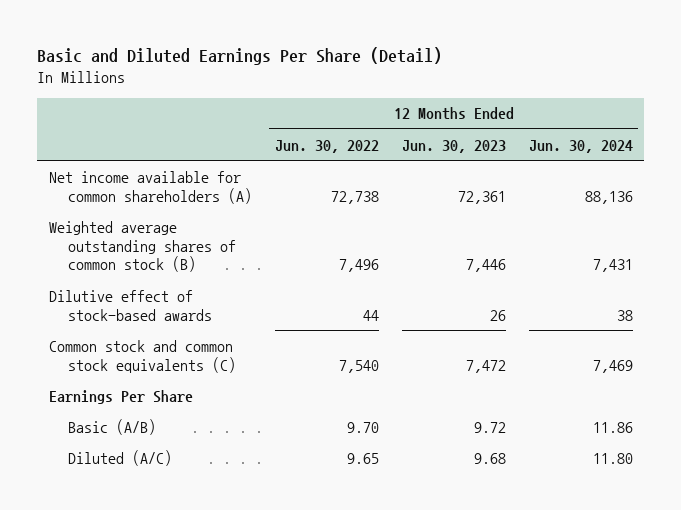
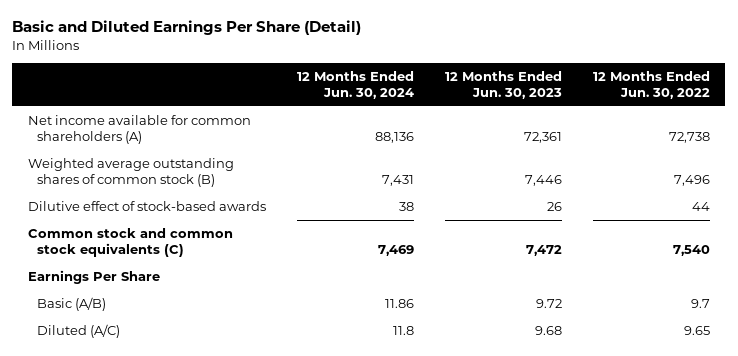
- | 12 Months Ended Jun. 30, 2022 | 12 Months Ended Jun. 30, 2023 | 12 Months Ended Jun. 30, 2024
+ | 12 Months Ended Jun. 30, 2024 | 12 Months Ended Jun. 30, 2023 | 12 Months Ended Jun. 30, 2022
- Basic (A/B) | 9.70 | 9.72 | 11.86
- Diluted (A/C) | 9.65 | 9.68 | 11.80
+ Basic (A/B) | 11.86 | 9.72 | 9.7
+ Diluted (A/C) | 11.8 | 9.68 | 9.65

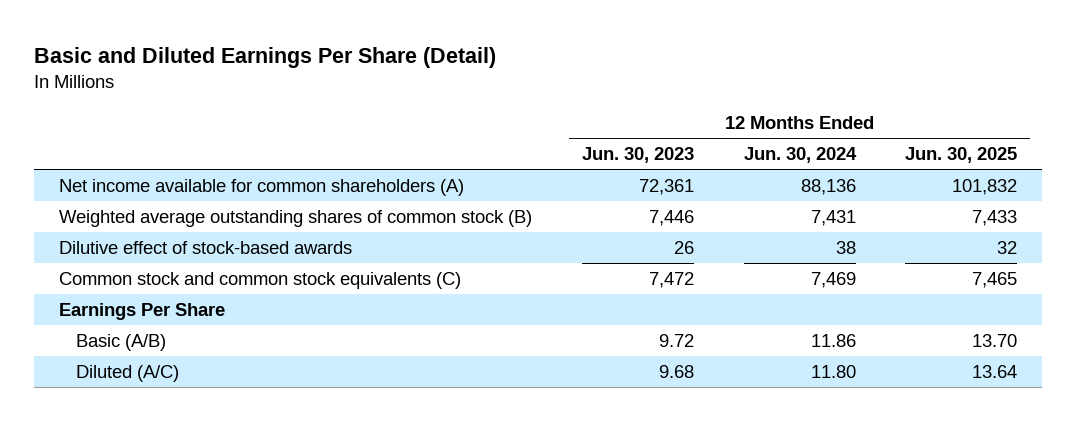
- | 12 Months Ended Jun. 30, 2024 | 12 Months Ended Jun. 30, 2023 | 12 Months Ended Jun. 30, 2022
+ | 12 Months Ended Jun. 30, 2023 | 12 Months Ended Jun. 30, 2024 | 12 Months Ended Jun. 30, 2025
- Diluted (A/C) | 11.8 | 9.68 | 9.65
+ Diluted (A/C) | 9.68 | 11.80 | 13.64

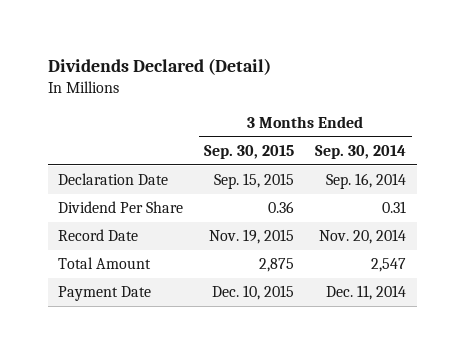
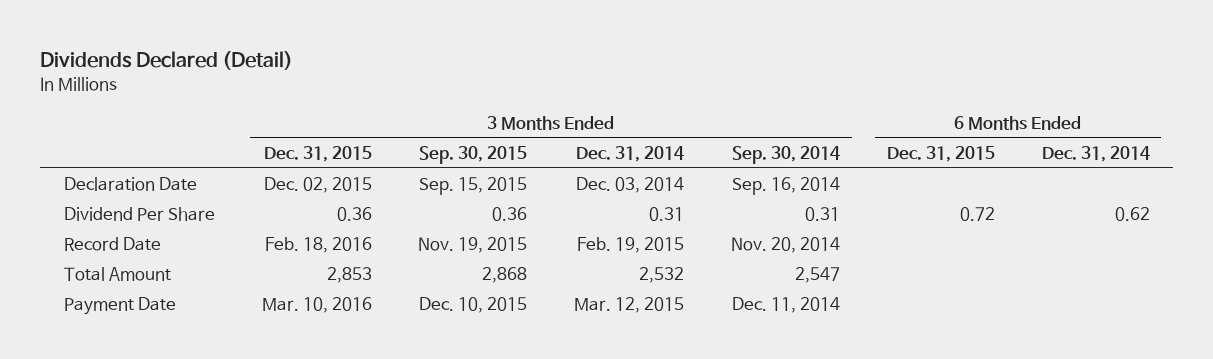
- | 3 Months Ended Sep. 30, 2015 | 3 Months Ended Sep. 30, 2014
+ | 3 Months Ended Dec. 31, 2015 | 3 Months Ended Sep. 30, 2015 | 3 Months Ended Dec. 31, 2014 | 3 Months Ended Sep. 30, 2014 | 6 Months Ended Dec. 31, 2015 | 6 Months Ended Dec. 31, 2014
- Total Amount | 2,875 | 2,547
+ Total Amount | 2,853 | 2,868 | 2,532 | 2,547 | |

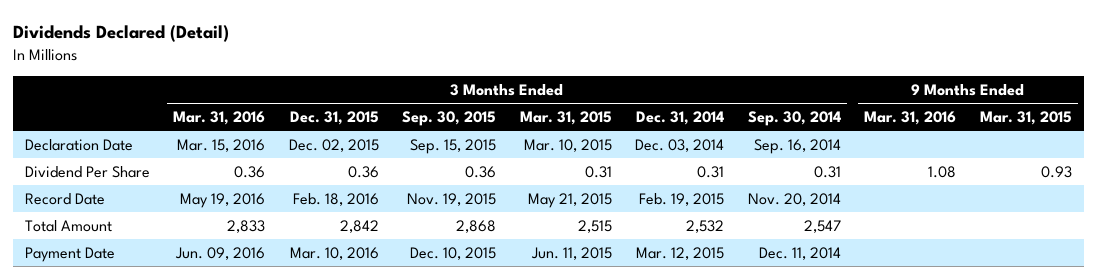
- | 3 Months Ended Dec. 31, 2015 | 3 Months Ended Sep. 30, 2015 | 3 Months Ended Dec. 31, 2014 | 3 Months Ended Sep. 30, 2014 | 6 Months Ended Dec. 31, 2015 | 6 Months Ended Dec. 31, 2014
+ | 3 Months Ended Mar. 31, 2016 | 3 Months Ended Dec. 31, 2015 | 3 Months Ended Sep. 30, 2015 | 3 Months Ended Mar. 31, 2015 | 3 Months Ended Dec. 31, 2014 | 3 Months Ended Sep. 30, 2014 | 9 Months Ended Mar. 31, 2016 | 9 Months Ended Mar. 31, 2015
- Total Amount | 2,853 | 2,868 | 2,532 | 2,547 | |
+ Total Amount | 2,833 | 2,842 | 2,868 | 2,515 | 2,532 | 2,547 | |

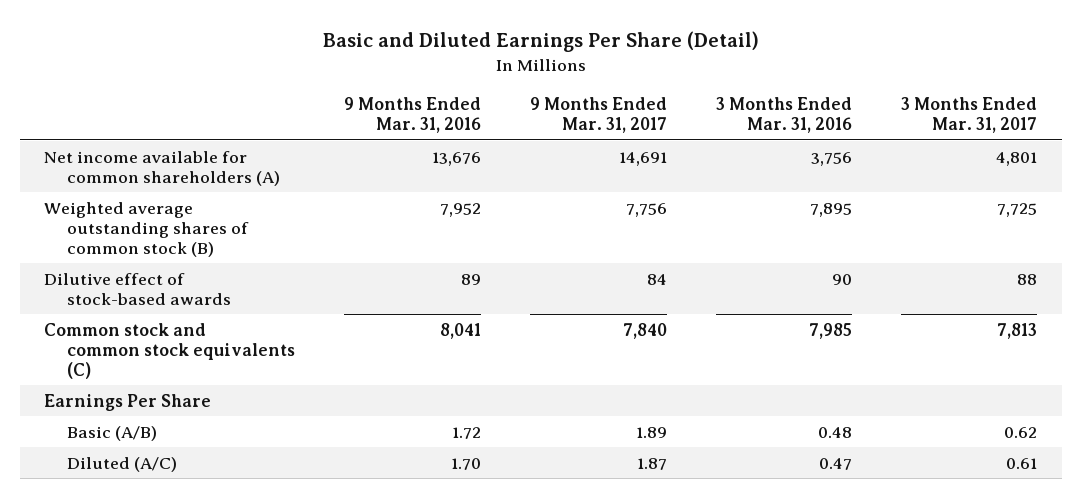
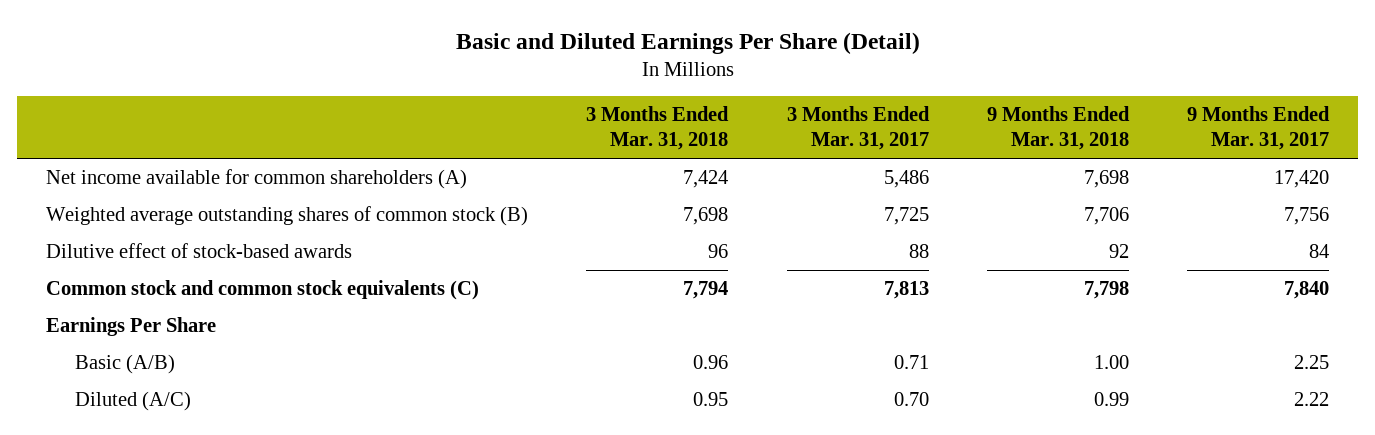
- | 9 Months Ended Mar. 31, 2016 | 9 Months Ended Mar. 31, 2017 | 3 Months Ended Mar. 31, 2016 | 3 Months Ended Mar. 31, 2017
+ | 3 Months Ended Mar. 31, 2018 | 3 Months Ended Mar. 31, 2017 | 9 Months Ended Mar. 31, 2018 | 9 Months Ended Mar. 31, 2017
- Net income available for common shareholders (A) | 13,676 | 14,691 | 3,756 | 4,801
+ Net income available for common shareholders (A) | 7,424 | 5,486 | 7,698 | 17,420
- Basic (A/B) | 1.72 | 1.89 | 0.48 | 0.62
- Diluted (A/C) | 1.70 | 1.87 | 0.47 | 0.61
+ Basic (A/B) | 0.96 | 0.71 | 1.00 | 2.25
+ Diluted (A/C) | 0.95 | 0.70 | 0.99 | 2.22

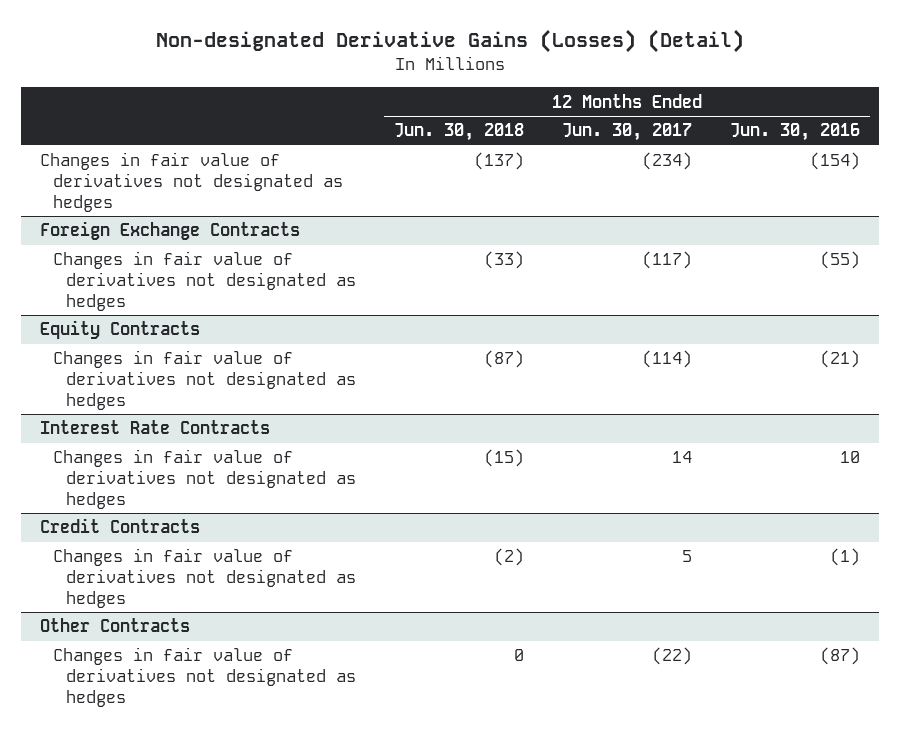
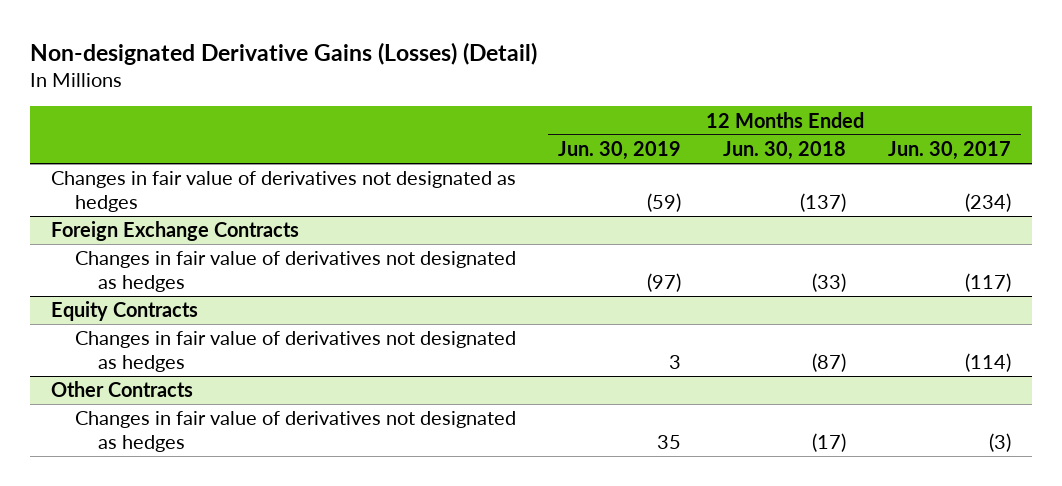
- | 12 Months Ended Jun. 30, 2018 | 12 Months Ended Jun. 30, 2017 | 12 Months Ended Jun. 30, 2016
+ | 12 Months Ended Jun. 30, 2019 | 12 Months Ended Jun. 30, 2018 | 12 Months Ended Jun. 30, 2017
- Interest Rate Contracts
- Changes in fair value of derivatives not designated as hedges | (15) | 14 | 10
- Credit Contracts
- Changes in fair value of derivatives not designated as hedges | (2) | 5 | (1)
@ Other Contracts
- Changes in fair value of derivatives not designated as hedges | 0 | (22) | (87)
+ Changes in fair value of derivatives not designated as hedges | 35 | (17) | (3)

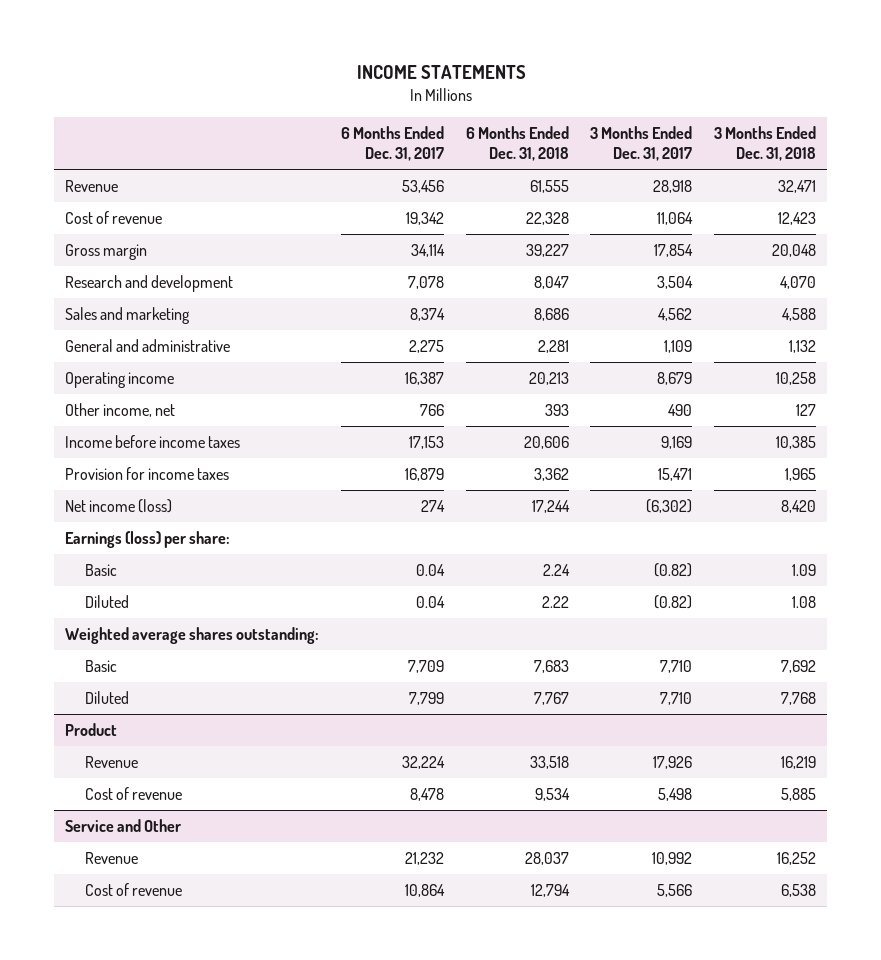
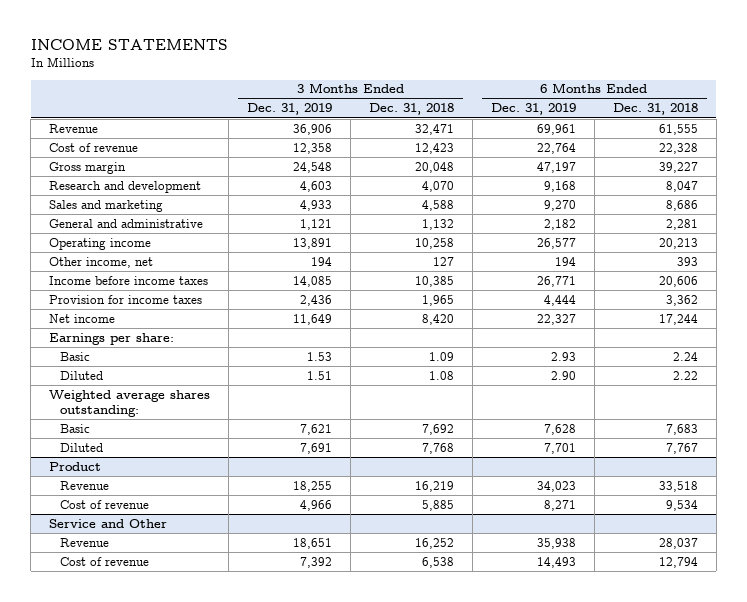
- | 6 Months Ended Dec. 31, 2017 | 6 Months Ended Dec. 31, 2018 | 3 Months Ended Dec. 31, 2017 | 3 Months Ended Dec. 31, 2018
+ | 3 Months Ended Dec. 31, 2019 | 3 Months Ended Dec. 31, 2018 | 6 Months Ended Dec. 31, 2019 | 6 Months Ended Dec. 31, 2018
- Net income (loss) | 274 | 17,244 | (6,302) | 8,420
- Earnings (loss) per share:
+ Net income | 11,649 | 8,420 | 22,327 | 17,244
+ Earnings per share:

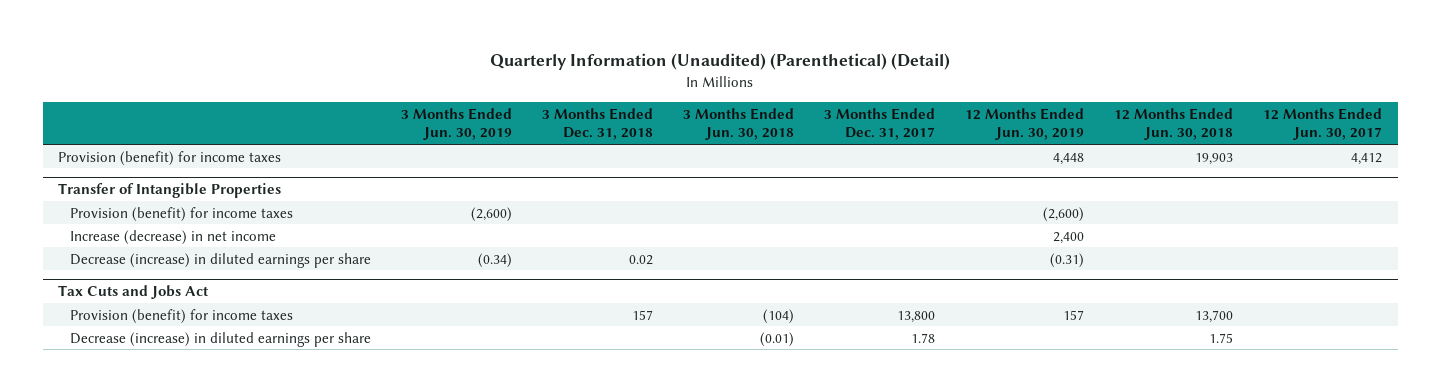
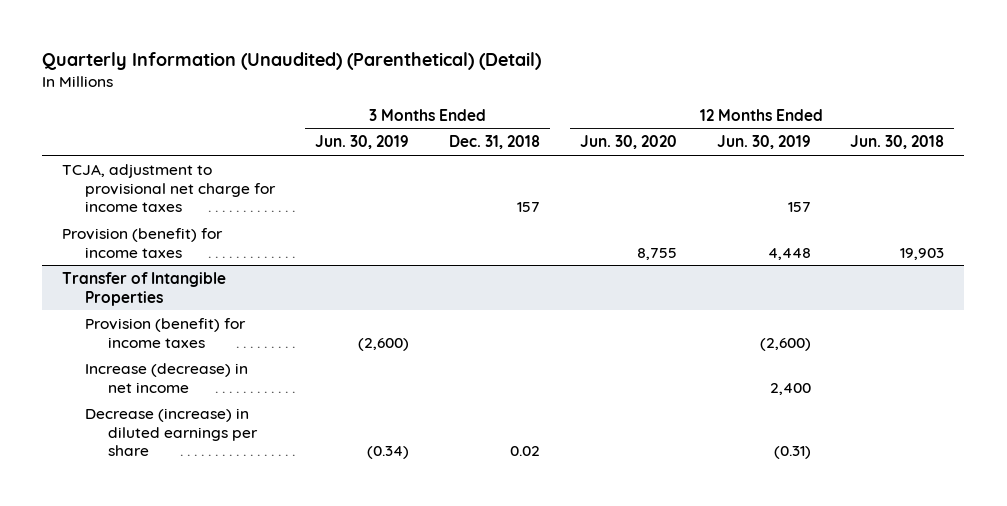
- | 3 Months Ended Jun. 30, 2019 | 3 Months Ended Dec. 31, 2018 | 3 Months Ended Jun. 30, 2018 | 3 Months Ended Dec. 31, 2017 | 12 Months Ended Jun. 30, 2019 | 12 Months Ended Jun. 30, 2018 | 12 Months Ended Jun. 30, 2017
+ | 3 Months Ended Jun. 30, 2019 | 3 Months Ended Dec. 31, 2018 | 12 Months Ended Jun. 30, 2020 | 12 Months Ended Jun. 30, 2019 | 12 Months Ended Jun. 30, 2018
+ TCJA, adjustment to provisional net charge for income taxes | | 157 | | 157 |
- Tax Cuts and Jobs Act
- Provision (benefit) for income taxes | | 157 | (104) | 13,800 | 157 | 13,700 |
- Decrease (increase) in diluted earnings per share | | | (0.01) | 1.78 | | 1.75 |

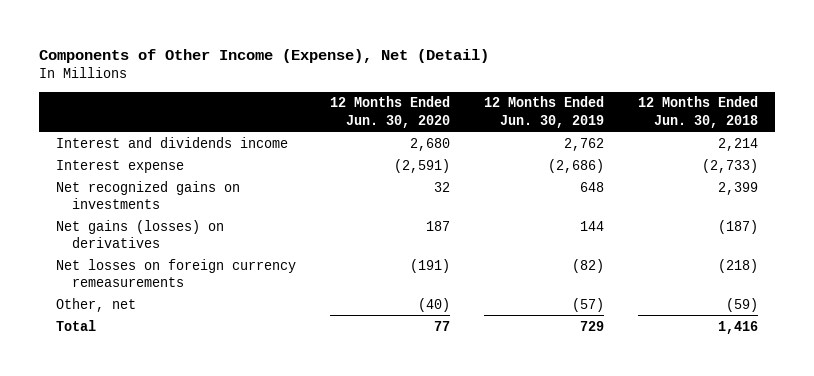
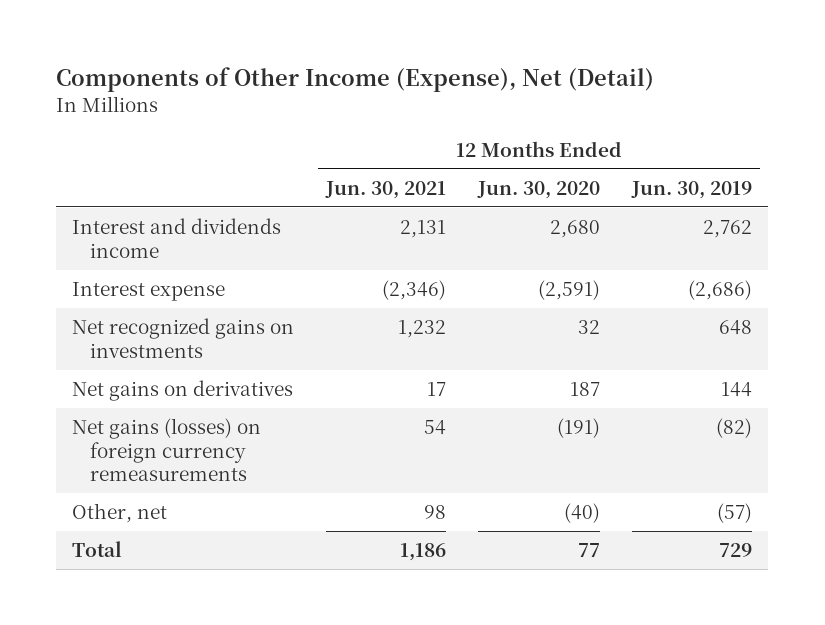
- | 12 Months Ended Jun. 30, 2020 | 12 Months Ended Jun. 30, 2019 | 12 Months Ended Jun. 30, 2018
+ | 12 Months Ended Jun. 30, 2021 | 12 Months Ended Jun. 30, 2020 | 12 Months Ended Jun. 30, 2019
- Net gains (losses) on derivatives | 187 | 144 | (187)
- Net losses on foreign currency remeasurements | (191) | (82) | (218)
+ Net gains on derivatives | 17 | 187 | 144
+ Net gains (losses) on foreign currency remeasurements | 54 | (191) | (82)

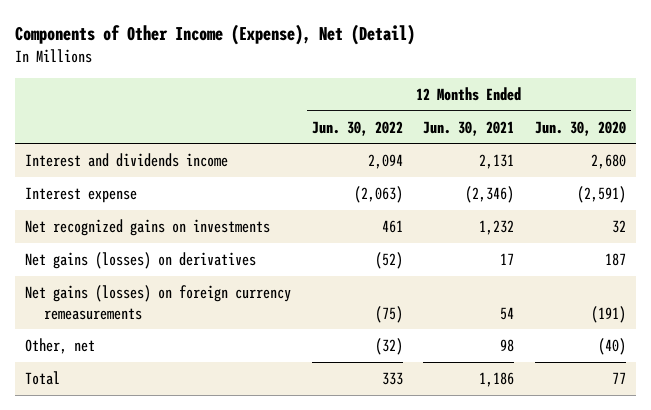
- | 12 Months Ended Jun. 30, 2021 | 12 Months Ended Jun. 30, 2020 | 12 Months Ended Jun. 30, 2019
+ | 12 Months Ended Jun. 30, 2022 | 12 Months Ended Jun. 30, 2021 | 12 Months Ended Jun. 30, 2020
- Net gains on derivatives | 17 | 187 | 144
+ Net gains (losses) on derivatives | (52) | 17 | 187

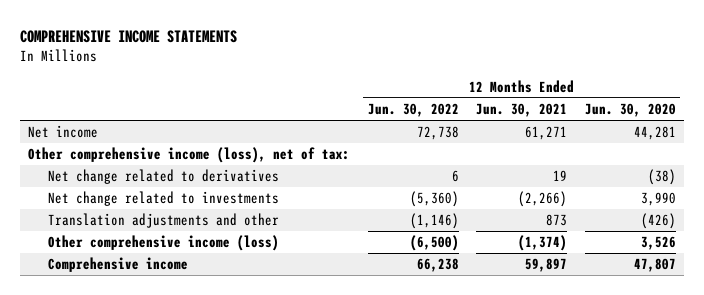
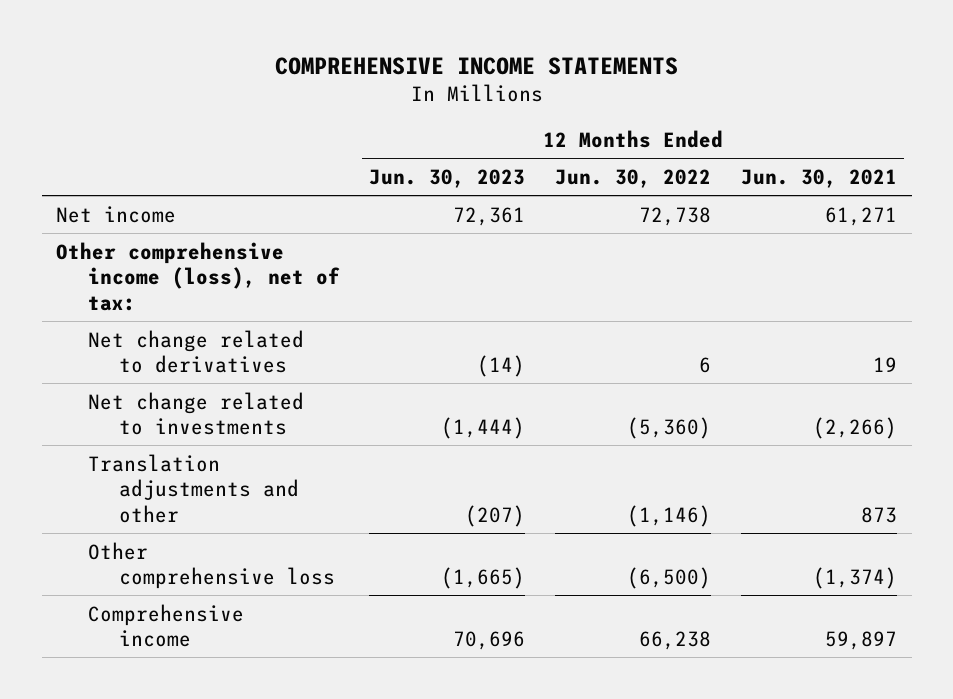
- | 12 Months Ended Jun. 30, 2022 | 12 Months Ended Jun. 30, 2021 | 12 Months Ended Jun. 30, 2020
+ | 12 Months Ended Jun. 30, 2023 | 12 Months Ended Jun. 30, 2022 | 12 Months Ended Jun. 30, 2021
- Other comprehensive income (loss) | (6,500) | (1,374) | 3,526
+ Other comprehensive loss | (1,665) | (6,500) | (1,374)

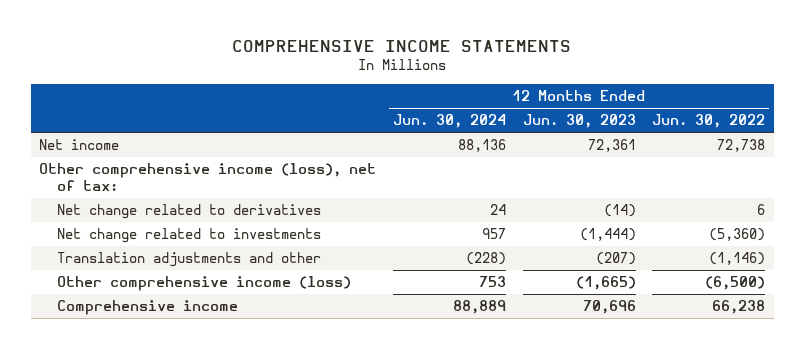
- | 12 Months Ended Jun. 30, 2023 | 12 Months Ended Jun. 30, 2022 | 12 Months Ended Jun. 30, 2021
+ | 12 Months Ended Jun. 30, 2024 | 12 Months Ended Jun. 30, 2023 | 12 Months Ended Jun. 30, 2022
- Other comprehensive loss | (1,665) | (6,500) | (1,374)
+ Other comprehensive income (loss) | 753 | (1,665) | (6,500)

